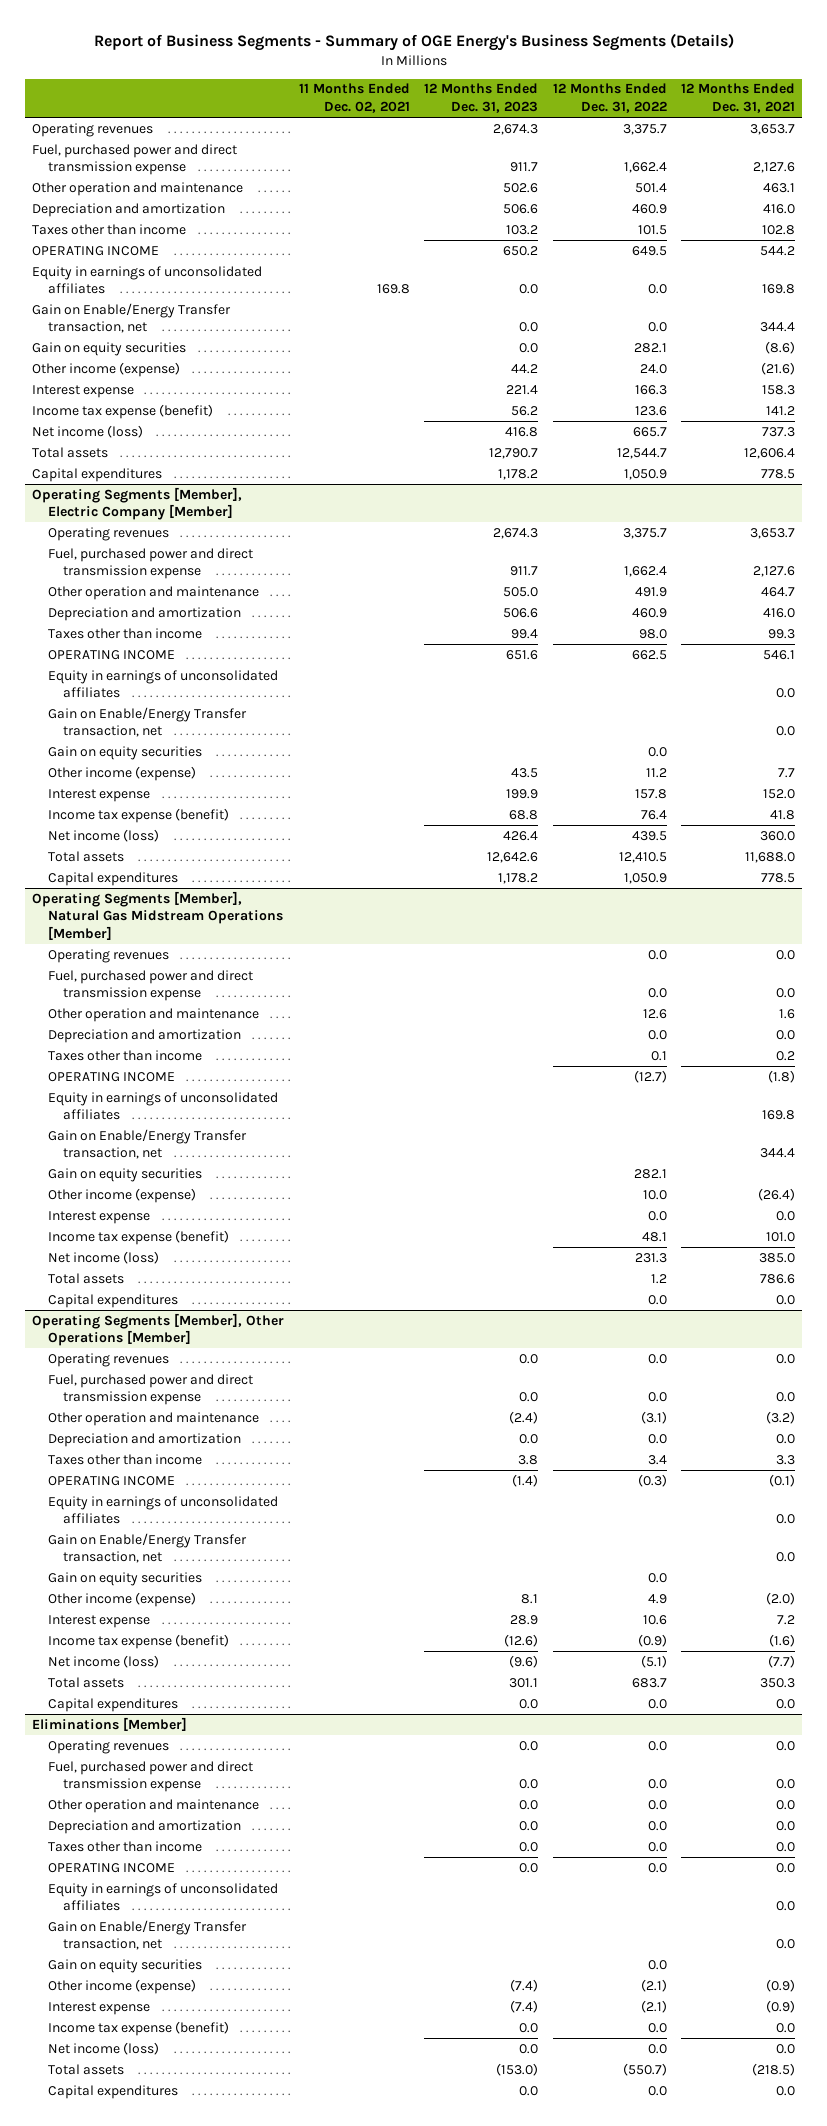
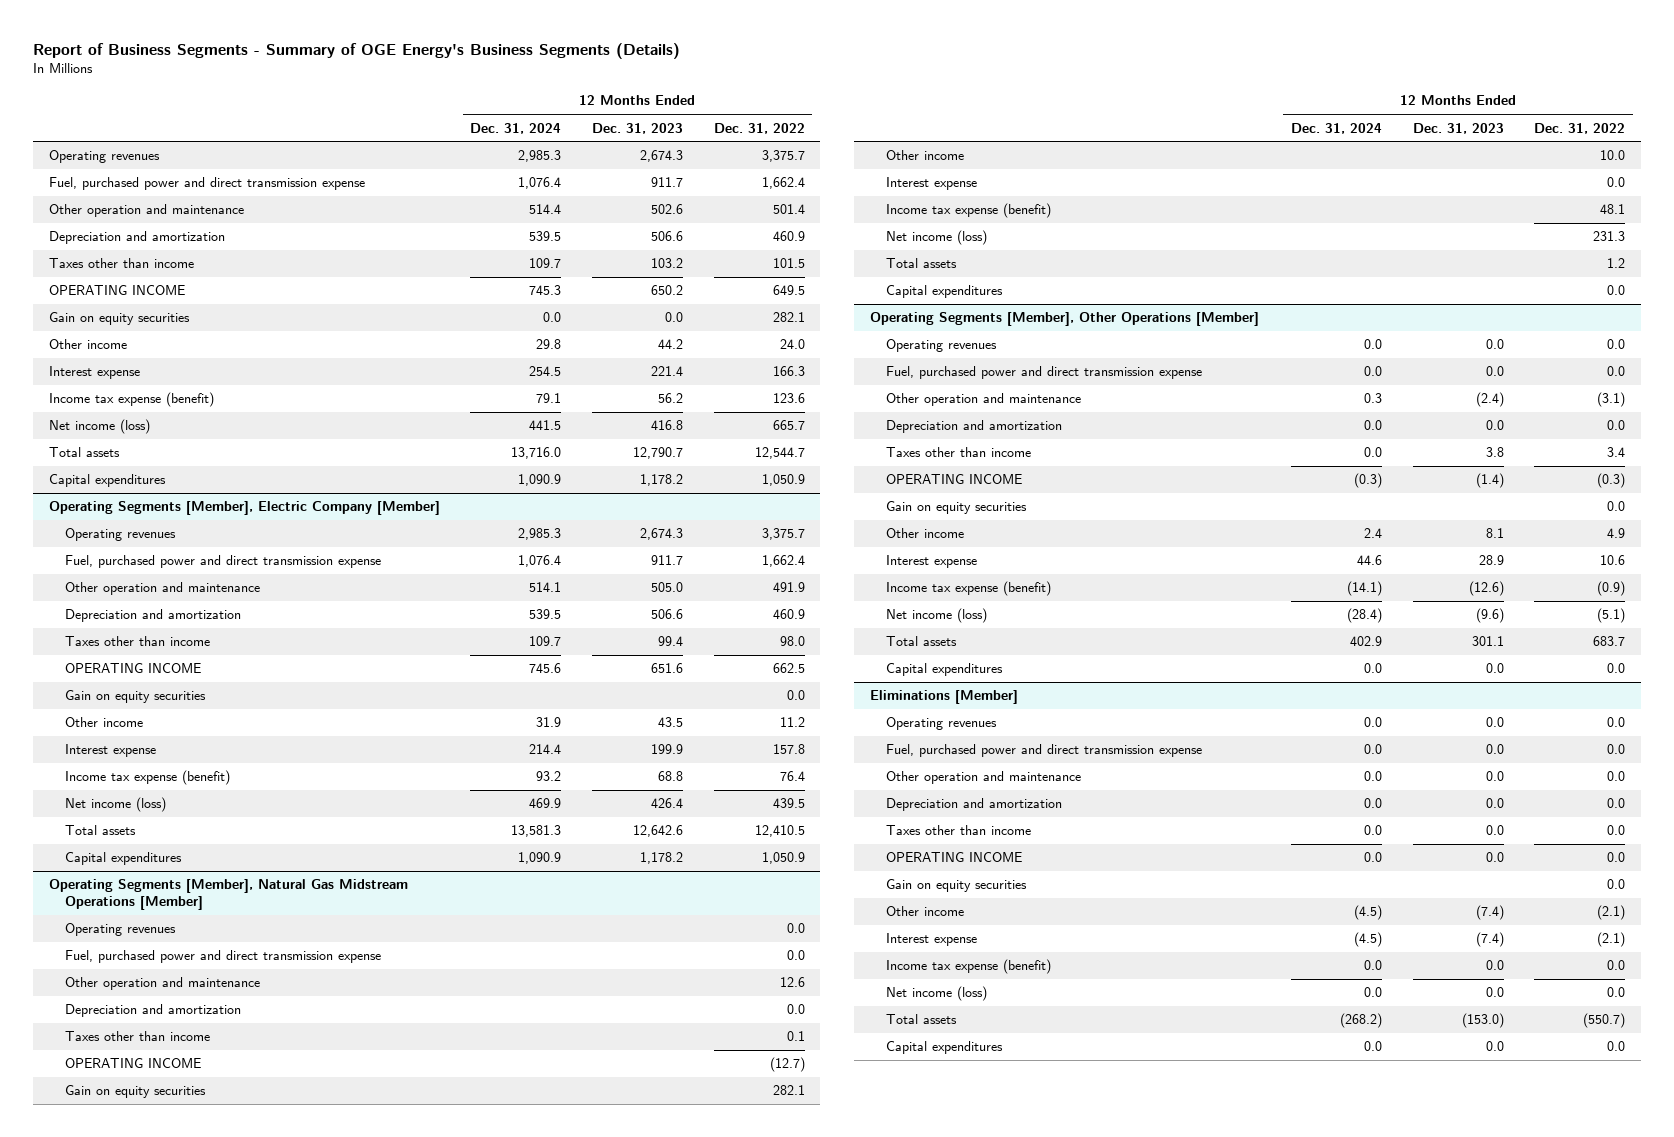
- | 11 Months Ended Dec. 02, 2021 | 12 Months Ended Dec. 31, 2023 | 12 Months Ended Dec. 31, 2022 | 12 Months Ended Dec. 31, 2021
+ | 12 Months Ended Dec. 31, 2024 | 12 Months Ended Dec. 31, 2023 | 12 Months Ended Dec. 31, 2022
- Equity in earnings of unconsolidated affiliates | 169.8 | 0.0 | 0.0 | 169.8
- Gain on Enable/Energy Transfer transaction, net | | 0.0 | 0.0 | 344.4
- Other income (expense) | | 44.2 | 24.0 | (21.6)
+ Other income | 29.8 | 44.2 | 24.0
@ Operating Segments [Member], Electric Company [Member]
- Equity in earnings of unconsolidated affiliates | | | | 0.0
- Gain on Enable/Energy Transfer transaction, net | | | | 0.0
- Other income (expense) | | 43.5 | 11.2 | 7.7
+ Other income | 31.9 | 43.5 | 11.2
@ Operating Segments [Member], Natural Gas Midstream Operations [Member]
- Equity in earnings of unconsolidated affiliates | | | | 169.8
- Gain on Enable/Energy Transfer transaction, net | | | | 344.4
- Other income (expense) | | | 10.0 | (26.4)
+ Other income | | | 10.0
@ Operating Segments [Member], Other Operations [Member]
- Equity in earnings of unconsolidated affiliates | | | | 0.0
- Gain on Enable/Energy Transfer transaction, net | | | | 0.0
- Other income (expense) | | 8.1 | 4.9 | (2.0)
+ Other income | 2.4 | 8.1 | 4.9
@ Eliminations [Member]
- Equity in earnings of unconsolidated affiliates | | | | 0.0
- Gain on Enable/Energy Transfer transaction, net | | | | 0.0
- Other income (expense) | | (7.4) | (2.1) | (0.9)
+ Other income | (4.5) | (7.4) | (2.1)

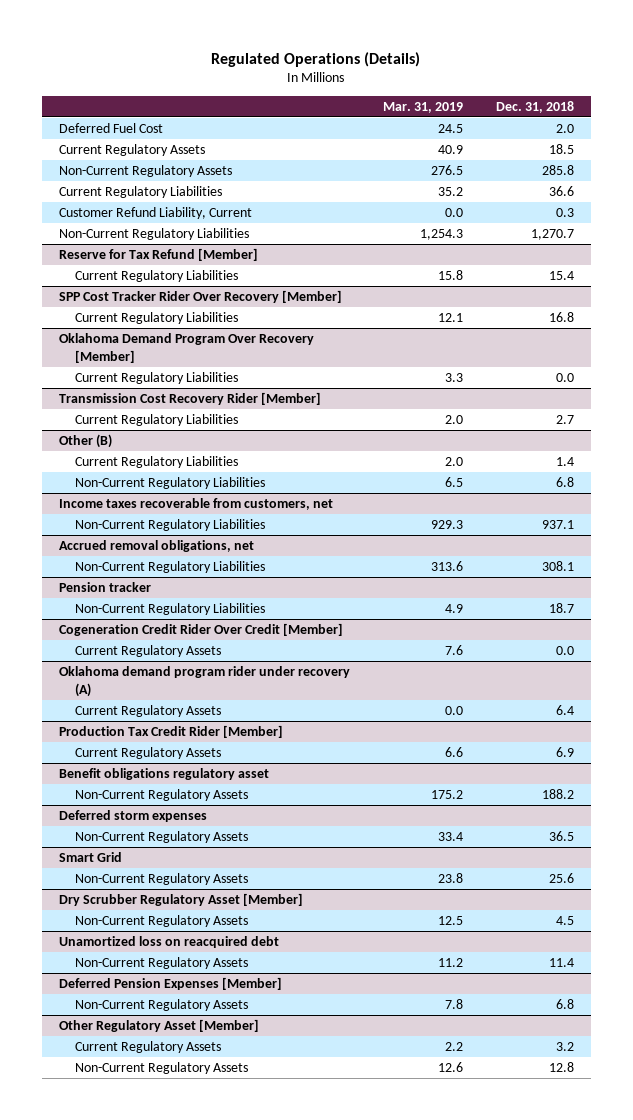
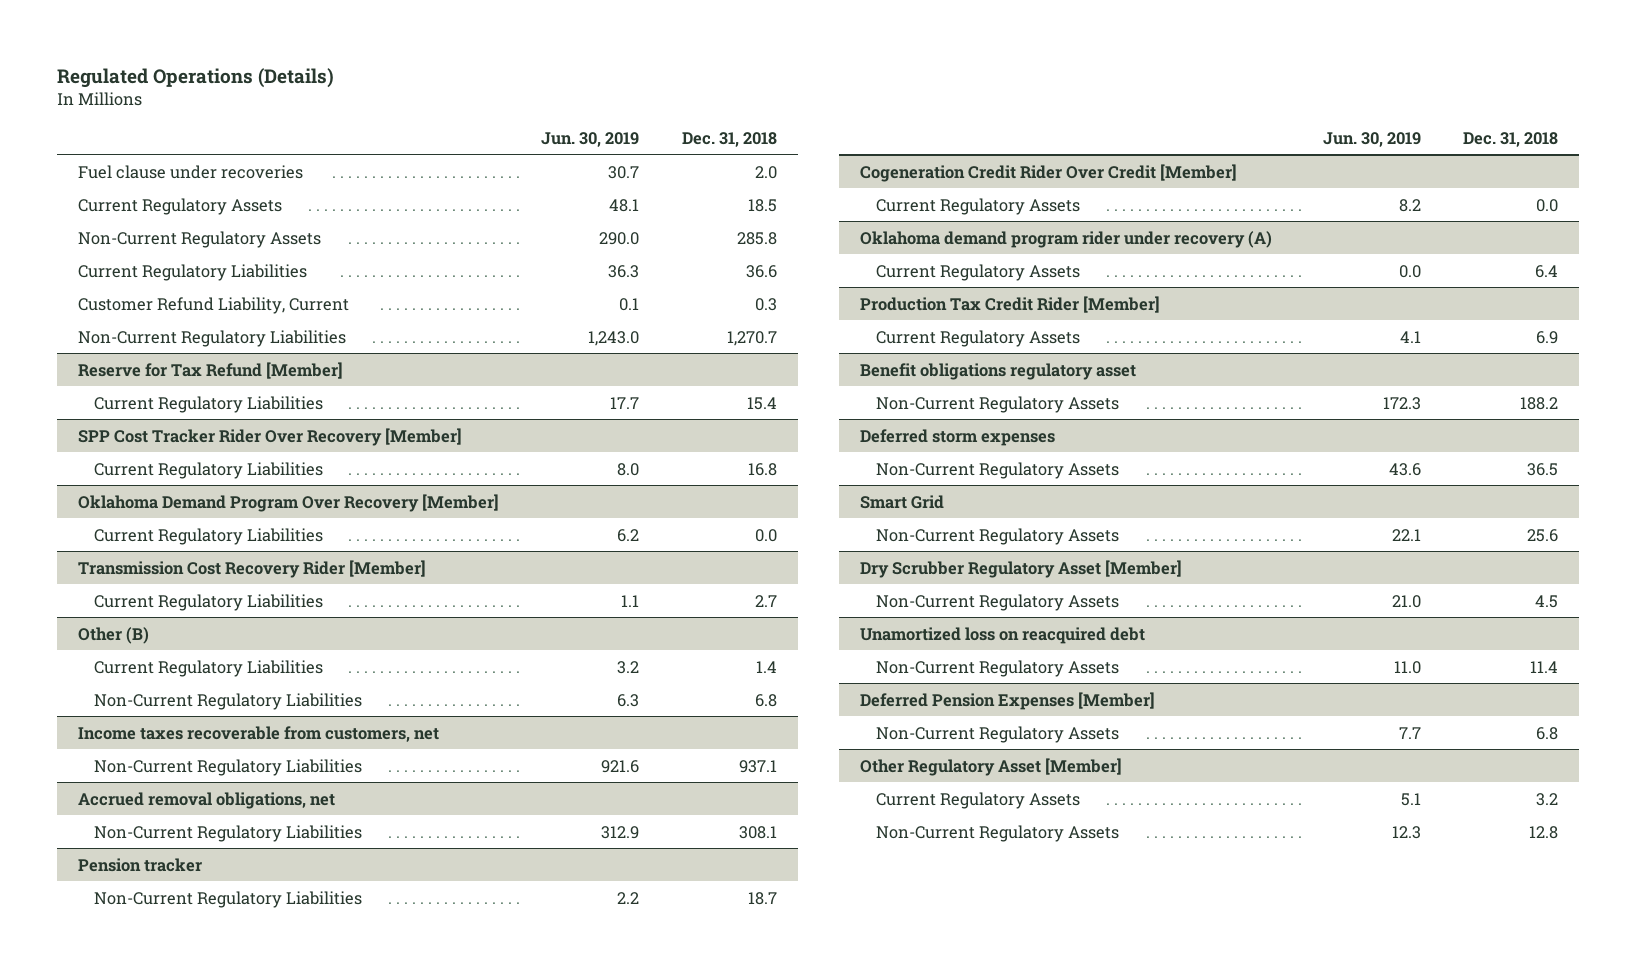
- | Mar. 31, 2019 | Dec. 31, 2018
+ | Jun. 30, 2019 | Dec. 31, 2018
- Deferred Fuel Cost | 24.5 | 2.0
+ Fuel clause under recoveries | 30.7 | 2.0

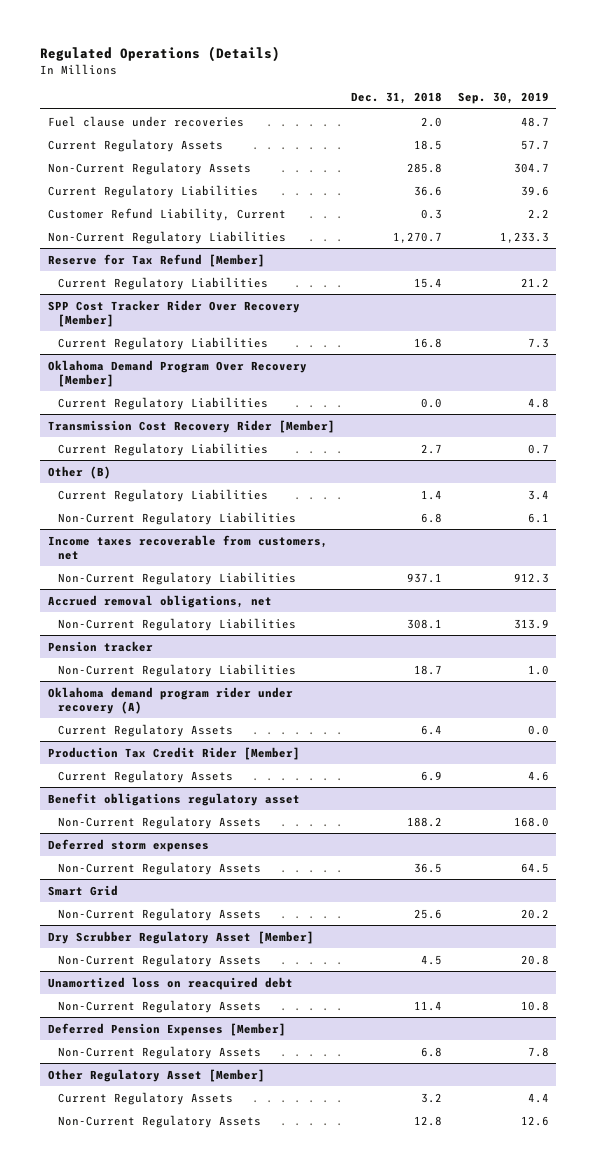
- | Jun. 30, 2019 | Dec. 31, 2018
+ | Dec. 31, 2018 | Sep. 30, 2019
- Cogeneration Credit Rider Over Credit [Member]
- Current Regulatory Assets | 8.2 | 0.0

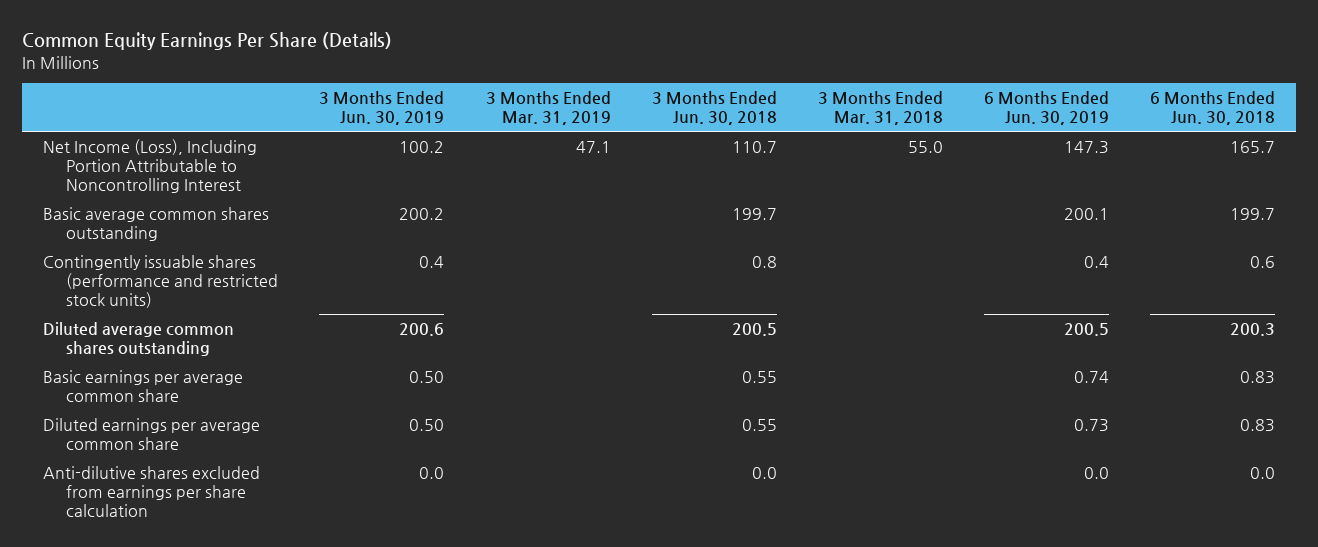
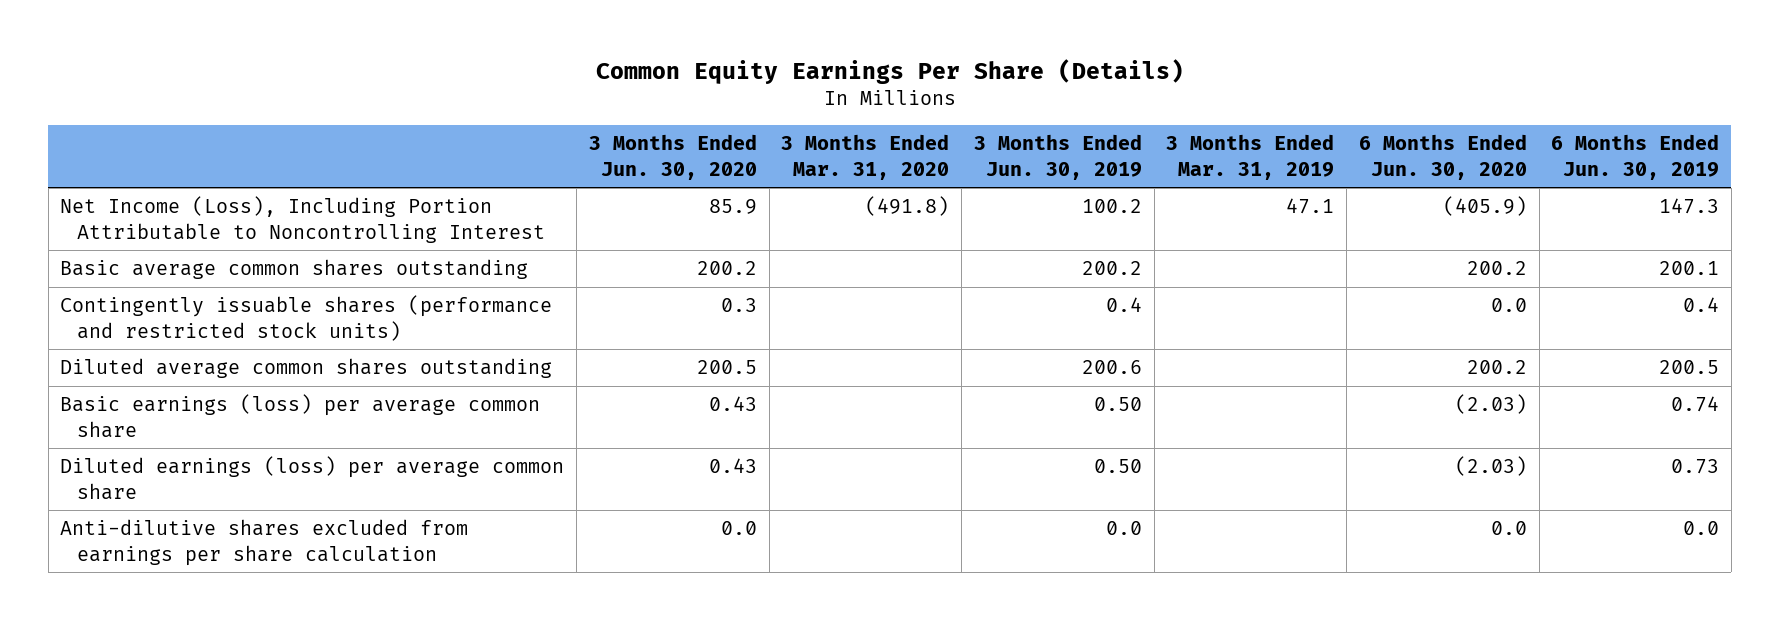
- | 3 Months Ended Jun. 30, 2019 | 3 Months Ended Mar. 31, 2019 | 3 Months Ended Jun. 30, 2018 | 3 Months Ended Mar. 31, 2018 | 6 Months Ended Jun. 30, 2019 | 6 Months Ended Jun. 30, 2018
+ | 3 Months Ended Jun. 30, 2020 | 3 Months Ended Mar. 31, 2020 | 3 Months Ended Jun. 30, 2019 | 3 Months Ended Mar. 31, 2019 | 6 Months Ended Jun. 30, 2020 | 6 Months Ended Jun. 30, 2019
- Basic earnings per average common share | 0.50 | | 0.55 | | 0.74 | 0.83
- Diluted earnings per average common share | 0.50 | | 0.55 | | 0.73 | 0.83
+ Basic earnings (loss) per average common share | 0.43 | | 0.50 | | (2.03) | 0.74
+ Diluted earnings (loss) per average common share | 0.43 | | 0.50 | | (2.03) | 0.73

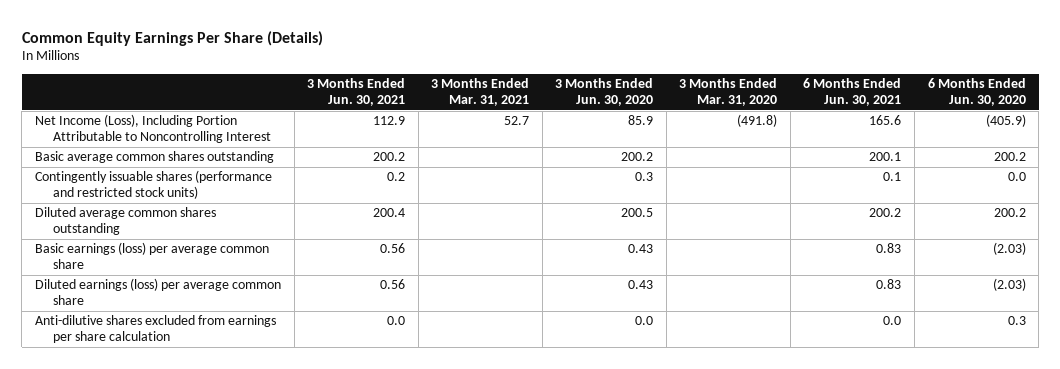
- | 3 Months Ended Jun. 30, 2020 | 3 Months Ended Mar. 31, 2020 | 3 Months Ended Jun. 30, 2019 | 3 Months Ended Mar. 31, 2019 | 6 Months Ended Jun. 30, 2020 | 6 Months Ended Jun. 30, 2019
+ | 3 Months Ended Jun. 30, 2021 | 3 Months Ended Mar. 31, 2021 | 3 Months Ended Jun. 30, 2020 | 3 Months Ended Mar. 31, 2020 | 6 Months Ended Jun. 30, 2021 | 6 Months Ended Jun. 30, 2020
- Anti-dilutive shares excluded from earnings per share calculation | 0.0 | | 0.0 | | 0.0 | 0.0
+ Anti-dilutive shares excluded from earnings per share calculation | 0.0 | | 0.0 | | 0.0 | 0.3

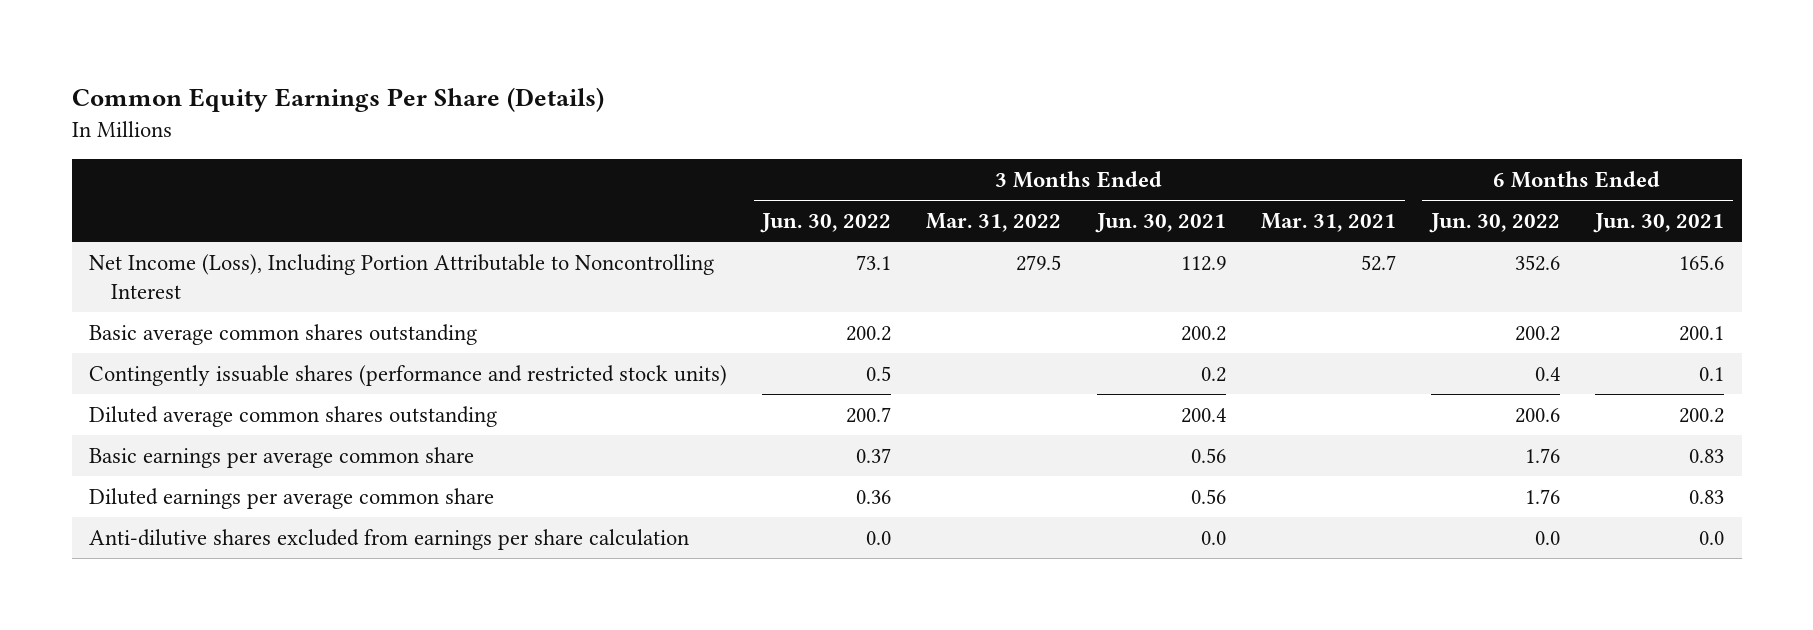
- | 3 Months Ended Jun. 30, 2021 | 3 Months Ended Mar. 31, 2021 | 3 Months Ended Jun. 30, 2020 | 3 Months Ended Mar. 31, 2020 | 6 Months Ended Jun. 30, 2021 | 6 Months Ended Jun. 30, 2020
+ | 3 Months Ended Jun. 30, 2022 | 3 Months Ended Mar. 31, 2022 | 3 Months Ended Jun. 30, 2021 | 3 Months Ended Mar. 31, 2021 | 6 Months Ended Jun. 30, 2022 | 6 Months Ended Jun. 30, 2021
- Basic earnings (loss) per average common share | 0.56 | | 0.43 | | 0.83 | (2.03)
- Diluted earnings (loss) per average common share | 0.56 | | 0.43 | | 0.83 | (2.03)
+ Basic earnings per average common share | 0.37 | | 0.56 | | 1.76 | 0.83
+ Diluted earnings per average common share | 0.36 | | 0.56 | | 1.76 | 0.83

